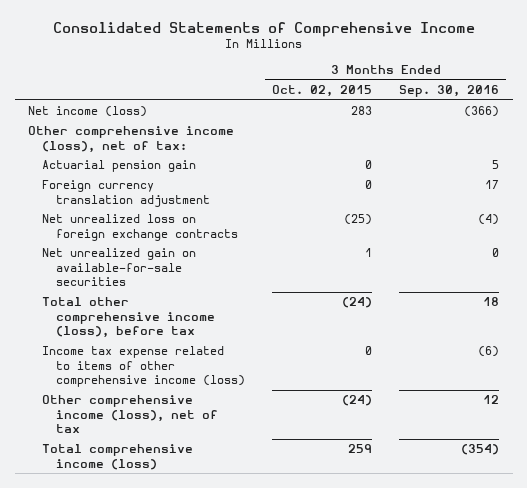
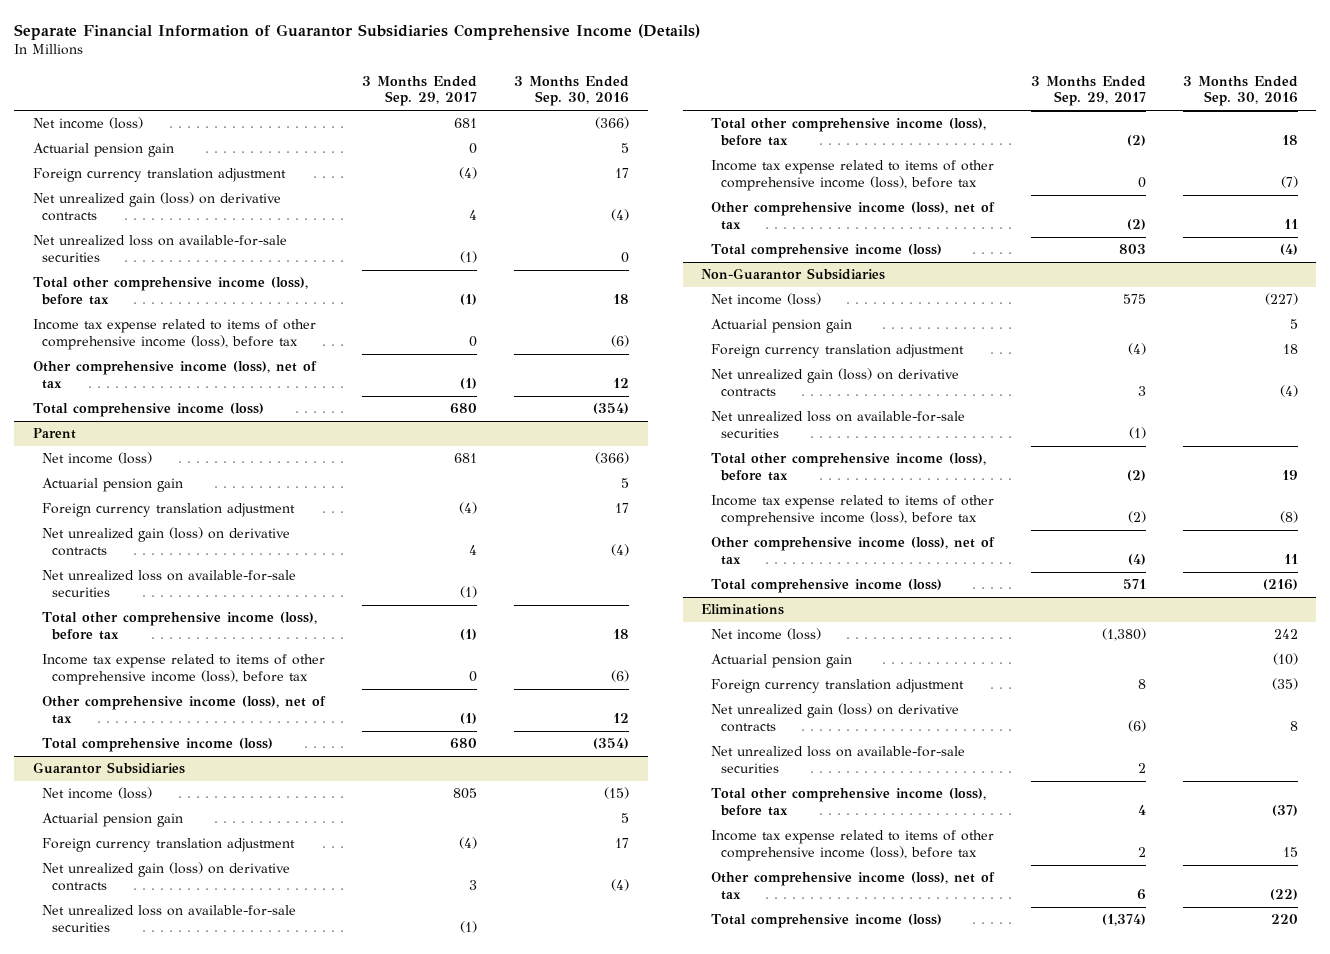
- Consolidated Statements of Comprehensive Income
+ Separate Financial Information of Guarantor Subsidiaries Comprehensive Income (Details)
- | 3 Months Ended Oct. 02, 2015 | 3 Months Ended Sep. 30, 2016
+ | 3 Months Ended Sep. 29, 2017 | 3 Months Ended Sep. 30, 2016
- Other comprehensive income (loss), net of tax:
- Net unrealized loss on foreign exchange contracts | (25) | (4)
- Net unrealized gain on available-for-sale securities | 1 | 0
+ Net unrealized gain (loss) on derivative contracts | 4 | (4)
+ Net unrealized loss on available-for-sale securities | (1) | 0
- Income tax expense related to items of other comprehensive income (loss) | 0 | (6)
+ Income tax expense related to items of other comprehensive income (loss), before tax | 0 | (6)
+ Parent
+ Net income (loss) | 681 | (366)
+ Actuarial pension gain | | 5
+ Foreign currency translation adjustment | (4) | 17
+ Net unrealized gain (loss) on derivative contracts | 4 | (4)
+ Net unrealized loss on available-for-sale securities | (1) |
+ Total other comprehensive income (loss), before tax | (1) | 18
+ Income tax expense related to items of other comprehensive income (loss), before tax | 0 | (6)
+ Other comprehensive income (loss), net of tax | (1) | 12
+ Total comprehensive income (loss) | 680 | (354)
+ Guarantor Subsidiaries
+ Net income (loss) | 805 | (15)
+ Actuarial pension gain | | 5
+ Foreign currency translation adjustment | (4) | 17
+ Net unrealized gain (loss) on derivative contracts | 3 | (4)
+ Net unrealized loss on available-for-sale securities | (1) |
+ Total other comprehensive income (loss), before tax | (2) | 18
+ Income tax expense related to items of other comprehensive income (loss), before tax | 0 | (7)
+ Other comprehensive income (loss), net of tax | (2) | 11
+ Total comprehensive income (loss) | 803 | (4)
+ Non-Guarantor Subsidiaries
+ Net income (loss) | 575 | (227)
+ Actuarial pension gain | | 5
+ Foreign currency translation adjustment | (4) | 18
+ Net unrealized gain (loss) on derivative contracts | 3 | (4)
+ Net unrealized loss on available-for-sale securities | (1) |
+ Total other comprehensive income (loss), before tax | (2) | 19
+ Income tax expense related to items of other comprehensive income (loss), before tax | (2) | (8)
+ Other comprehensive income (loss), net of tax | (4) | 11
+ Total comprehensive income (loss) | 571 | (216)
+ Eliminations
+ Net income (loss) | (1,380) | 242
+ Actuarial pension gain | | (10)
+ Foreign currency translation adjustment | 8 | (35)
+ Net unrealized gain (loss) on derivative contracts | (6) | 8
+ Net unrealized loss on available-for-sale securities | 2 |
+ Total other comprehensive income (loss), before tax | 4 | (37)
+ Income tax expense related to items of other comprehensive income (loss), before tax | 2 | 15
+ Other comprehensive income (loss), net of tax | 6 | (22)
+ Total comprehensive income (loss) | (1,374) | 220

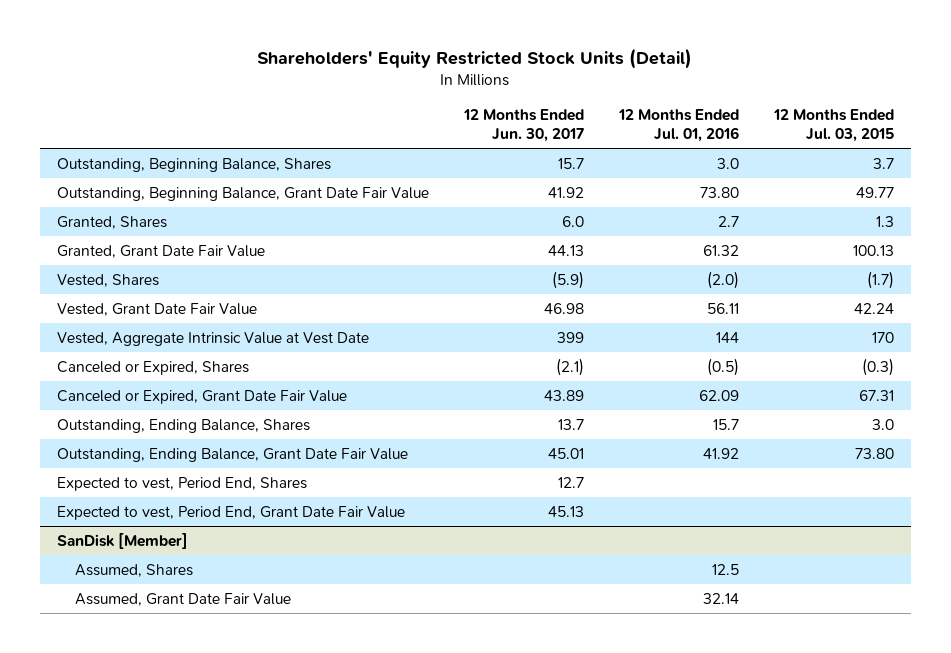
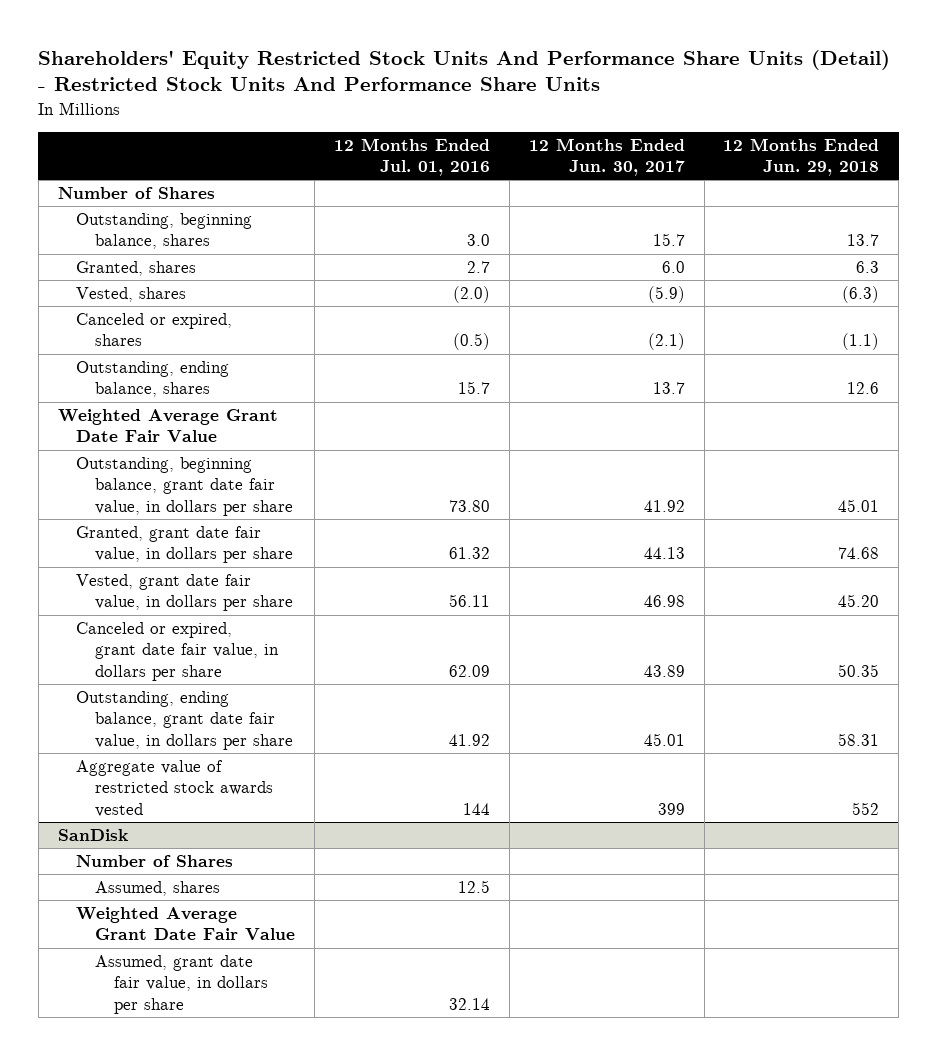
- Shareholders' Equity Restricted Stock Units (Detail)
+ Shareholders' Equity Restricted Stock Units And Performance Share Units (Detail) - Restricted Stock Units And Performance Share Units
- | 12 Months Ended Jun. 30, 2017 | 12 Months Ended Jul. 01, 2016 | 12 Months Ended Jul. 03, 2015
+ | 12 Months Ended Jul. 01, 2016 | 12 Months Ended Jun. 30, 2017 | 12 Months Ended Jun. 29, 2018
- Outstanding, Beginning Balance, Shares | 15.7 | 3.0 | 3.7
- Outstanding, Beginning Balance, Grant Date Fair Value | 41.92 | 73.80 | 49.77
- Granted, Shares | 6.0 | 2.7 | 1.3
- Granted, Grant Date Fair Value | 44.13 | 61.32 | 100.13
- Vested, Shares | (5.9) | (2.0) | (1.7)
- Vested, Grant Date Fair Value | 46.98 | 56.11 | 42.24
- Vested, Aggregate Intrinsic Value at Vest Date | 399 | 144 | 170
- Canceled or Expired, Shares | (2.1) | (0.5) | (0.3)
- Canceled or Expired, Grant Date Fair Value | 43.89 | 62.09 | 67.31
- Outstanding, Ending Balance, Shares | 13.7 | 15.7 | 3.0
- Outstanding, Ending Balance, Grant Date Fair Value | 45.01 | 41.92 | 73.80
- Expected to vest, Period End, Shares | 12.7 | |
- Expected to vest, Period End, Grant Date Fair Value | 45.13 | |
- SanDisk [Member]
- Assumed, Shares | | 12.5 |
- Assumed, Grant Date Fair Value | | 32.14 |
+ Number of Shares
+ Outstanding, beginning balance, shares | 3.0 | 15.7 | 13.7
+ Granted, shares | 2.7 | 6.0 | 6.3
+ Vested, shares | (2.0) | (5.9) | (6.3)
+ Canceled or expired, shares | (0.5) | (2.1) | (1.1)
+ Outstanding, ending balance, shares | 15.7 | 13.7 | 12.6
+ Weighted Average Grant Date Fair Value
+ Outstanding, beginning balance, grant date fair value, in dollars per share | 73.80 | 41.92 | 45.01
+ Granted, grant date fair value, in dollars per share | 61.32 | 44.13 | 74.68
+ Vested, grant date fair value, in dollars per share | 56.11 | 46.98 | 45.20
+ Canceled or expired, grant date fair value, in dollars per share | 62.09 | 43.89 | 50.35
+ Outstanding, ending balance, grant date fair value, in dollars per share | 41.92 | 45.01 | 58.31
+ Aggregate value of restricted stock awards vested | 144 | 399 | 552
+ SanDisk
+ Number of Shares
+ Assumed, shares | 12.5 | |
+ Weighted Average Grant Date Fair Value
+ Assumed, grant date fair value, in dollars per share | 32.14 | |

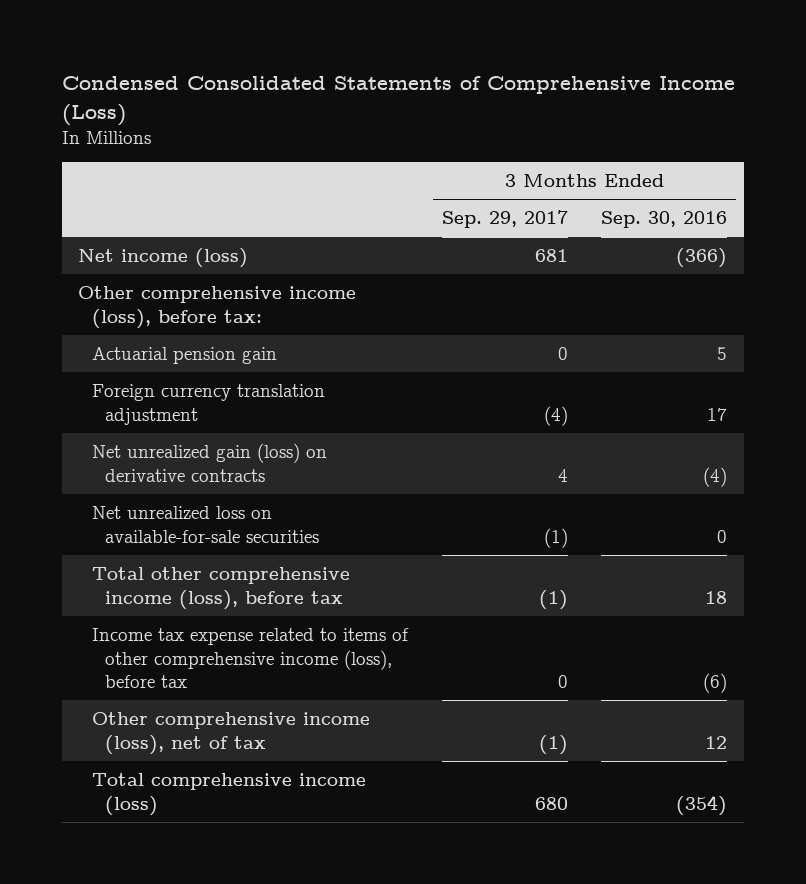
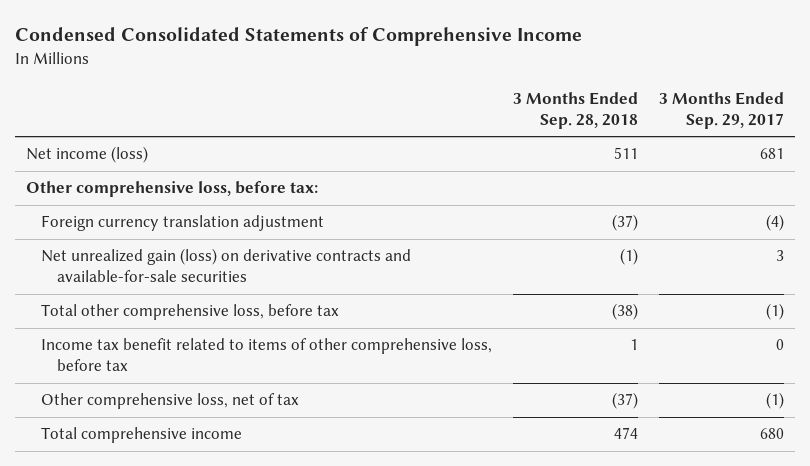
- Condensed Consolidated Statements of Comprehensive Income (Loss)
+ Condensed Consolidated Statements of Comprehensive Income
- | 3 Months Ended Sep. 29, 2017 | 3 Months Ended Sep. 30, 2016
+ | 3 Months Ended Sep. 28, 2018 | 3 Months Ended Sep. 29, 2017
- Other comprehensive income (loss), before tax:
- Actuarial pension gain | 0 | 5
+ Other comprehensive loss, before tax:
- Net unrealized gain (loss) on derivative contracts | 4 | (4)
- Net unrealized loss on available-for-sale securities | (1) | 0
- Total other comprehensive income (loss), before tax | (1) | 18
- Income tax expense related to items of other comprehensive income (loss), before tax | 0 | (6)
- Other comprehensive income (loss), net of tax | (1) | 12
- Total comprehensive income (loss) | 680 | (354)
+ Net unrealized gain (loss) on derivative contracts and available-for-sale securities | (1) | 3
+ Total other comprehensive loss, before tax | (38) | (1)
+ Income tax benefit related to items of other comprehensive loss, before tax | 1 | 0
+ Other comprehensive loss, net of tax | (37) | (1)
+ Total comprehensive income | 474 | 680

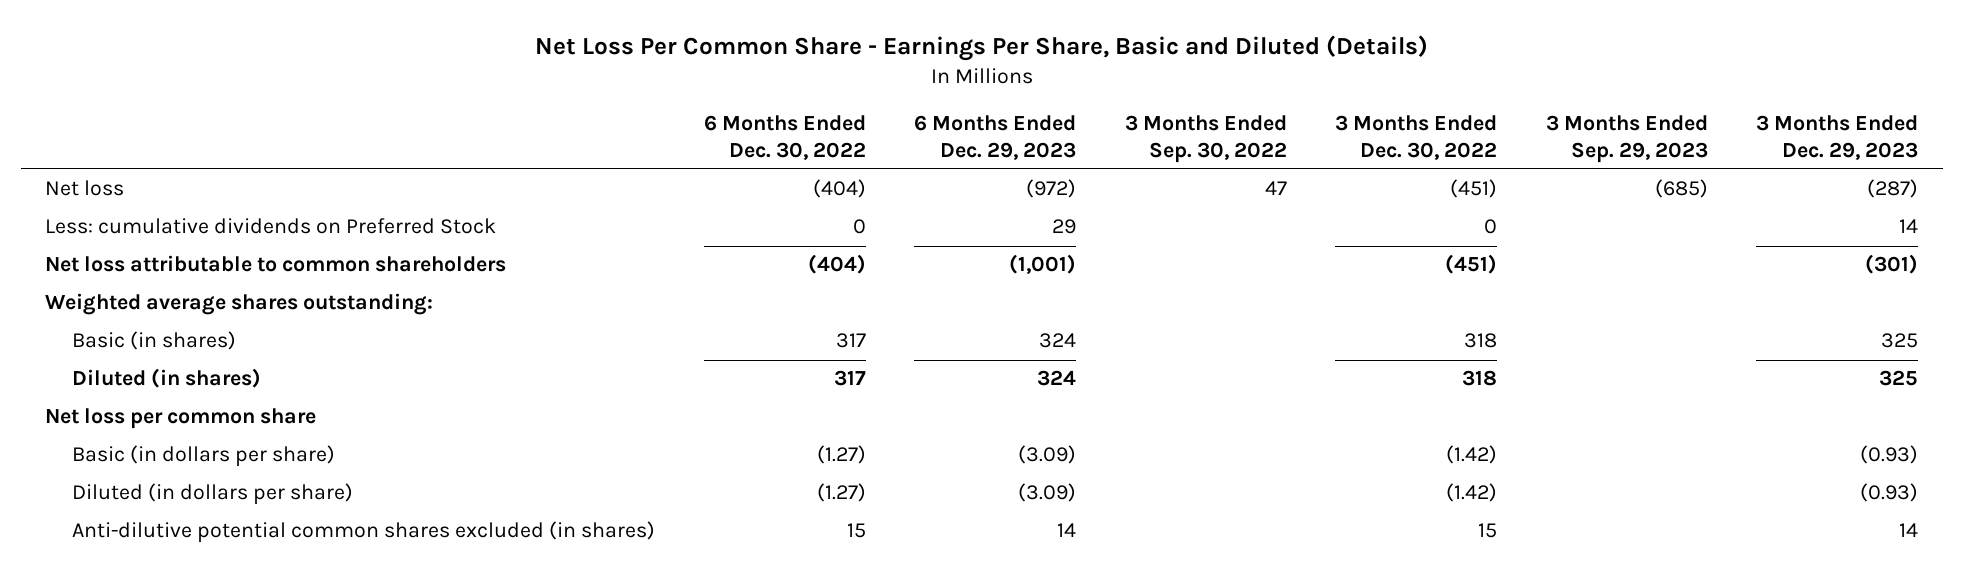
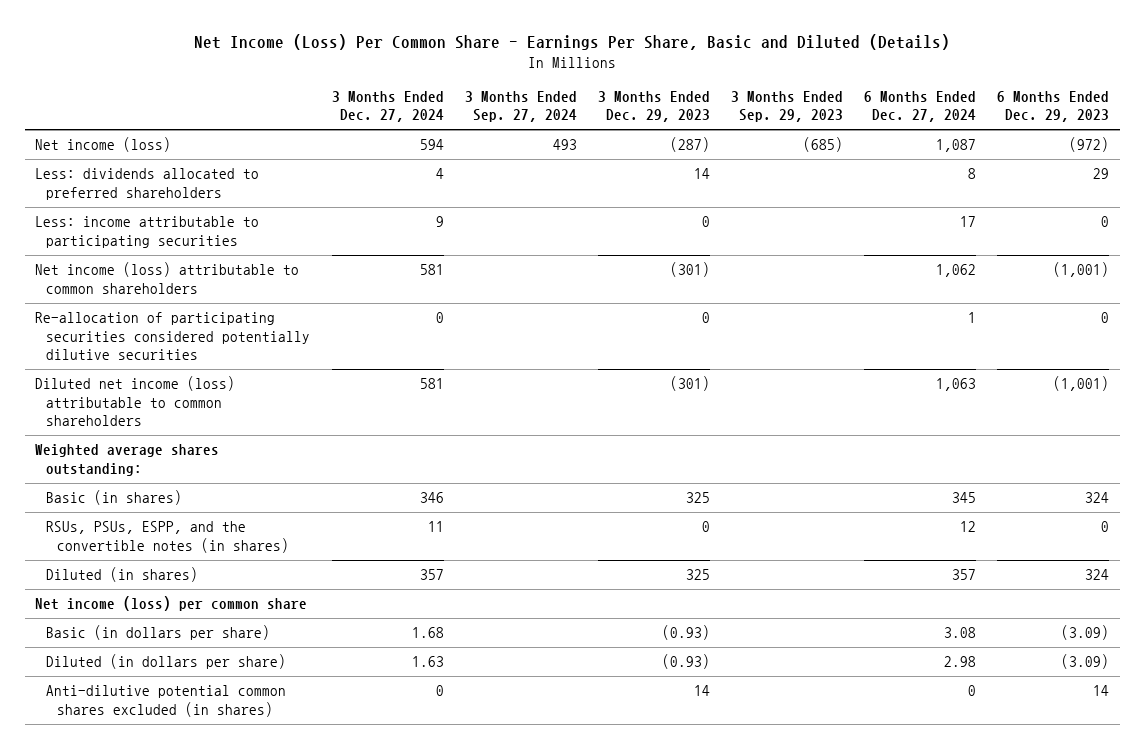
- Net Loss Per Common Share - Earnings Per Share, Basic and Diluted (Details)
+ Net Income (Loss) Per Common Share - Earnings Per Share, Basic and Diluted (Details)
- | 6 Months Ended Dec. 30, 2022 | 6 Months Ended Dec. 29, 2023 | 3 Months Ended Sep. 30, 2022 | 3 Months Ended Dec. 30, 2022 | 3 Months Ended Sep. 29, 2023 | 3 Months Ended Dec. 29, 2023
+ | 3 Months Ended Dec. 27, 2024 | 3 Months Ended Sep. 27, 2024 | 3 Months Ended Dec. 29, 2023 | 3 Months Ended Sep. 29, 2023 | 6 Months Ended Dec. 27, 2024 | 6 Months Ended Dec. 29, 2023
- Net loss | (404) | (972) | 47 | (451) | (685) | (287)
- Less: cumulative dividends on Preferred Stock | 0 | 29 | | 0 | | 14
- Net loss attributable to common shareholders | (404) | (1,001) | | (451) | | (301)
+ Net income (loss) | 594 | 493 | (287) | (685) | 1,087 | (972)
+ Less: dividends allocated to preferred shareholders | 4 | | 14 | | 8 | 29
+ Less: income attributable to participating securities | 9 | | 0 | | 17 | 0
+ Net income (loss) attributable to common shareholders | 581 | | (301) | | 1,062 | (1,001)
+ Re-allocation of participating securities considered potentially dilutive securities | 0 | | 0 | | 1 | 0
+ Diluted net income (loss) attributable to common shareholders | 581 | | (301) | | 1,063 | (1,001)
+ RSUs, PSUs, ESPP, and the convertible notes (in shares) | 11 | | 0 | | 12 | 0
- Net loss per common share
+ Net income (loss) per common share

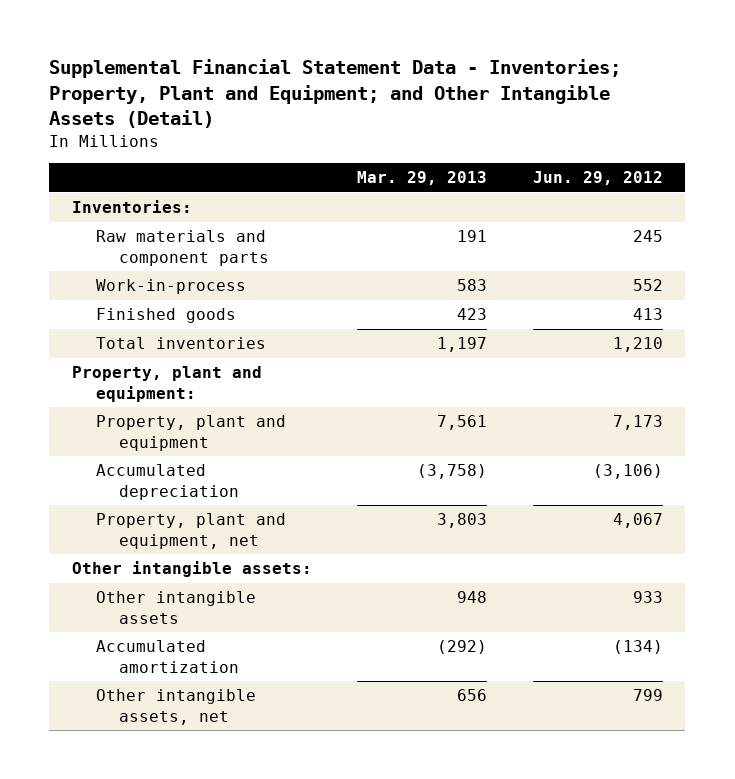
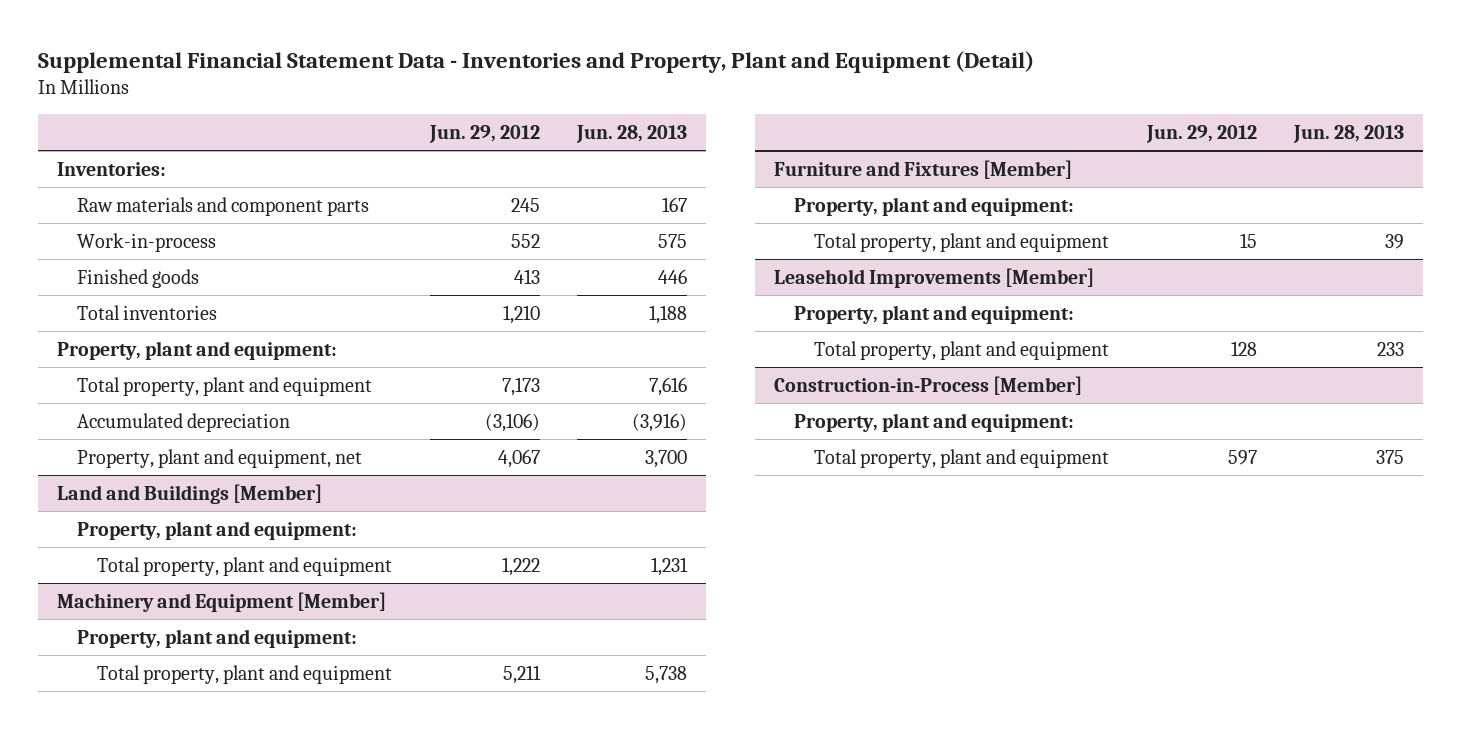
- Supplemental Financial Statement Data - Inventories; Property, Plant and Equipment; and Other Intangible Assets (Detail)
+ Supplemental Financial Statement Data - Inventories and Property, Plant and Equipment (Detail)
- | Mar. 29, 2013 | Jun. 29, 2012
+ | Jun. 29, 2012 | Jun. 28, 2013
- Property, plant and equipment | 7,561 | 7,173
+ Total property, plant and equipment | 7,173 | 7,616
- Other intangible assets:
- Other intangible assets | 948 | 933
- Accumulated amortization | (292) | (134)
- Other intangible assets, net | 656 | 799
+ Land and Buildings [Member]
+ Property, plant and equipment:
+ Total property, plant and equipment | 1,222 | 1,231
+ Machinery and Equipment [Member]
+ Property, plant and equipment:
+ Total property, plant and equipment | 5,211 | 5,738
+ Furniture and Fixtures [Member]
+ Property, plant and equipment:
+ Total property, plant and equipment | 15 | 39
+ Leasehold Improvements [Member]
+ Property, plant and equipment:
+ Total property, plant and equipment | 128 | 233
+ Construction-in-Process [Member]
+ Property, plant and equipment:
+ Total property, plant and equipment | 597 | 375

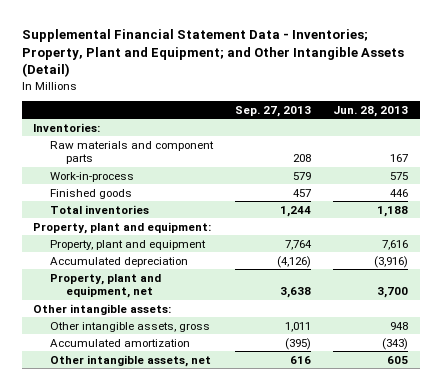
- Supplemental Financial Statement Data - Inventories and Property, Plant and Equipment (Detail)
+ Supplemental Financial Statement Data - Inventories; Property, Plant and Equipment; and Other Intangible Assets (Detail)
- | Jun. 29, 2012 | Jun. 28, 2013
+ | Sep. 27, 2013 | Jun. 28, 2013
- Total property, plant and equipment | 7,173 | 7,616
+ Property, plant and equipment | 7,764 | 7,616
- Land and Buildings [Member]
- Property, plant and equipment:
- Total property, plant and equipment | 1,222 | 1,231
- Machinery and Equipment [Member]
- Property, plant and equipment:
- Total property, plant and equipment | 5,211 | 5,738
- Furniture and Fixtures [Member]
- Property, plant and equipment:
- Total property, plant and equipment | 15 | 39
- Leasehold Improvements [Member]
- Property, plant and equipment:
- Total property, plant and equipment | 128 | 233
- Construction-in-Process [Member]
- Property, plant and equipment:
- Total property, plant and equipment | 597 | 375
+ Other intangible assets:
+ Other intangible assets, gross | 1,011 | 948
+ Accumulated amortization | (395) | (343)
+ Other intangible assets, net | 616 | 605

